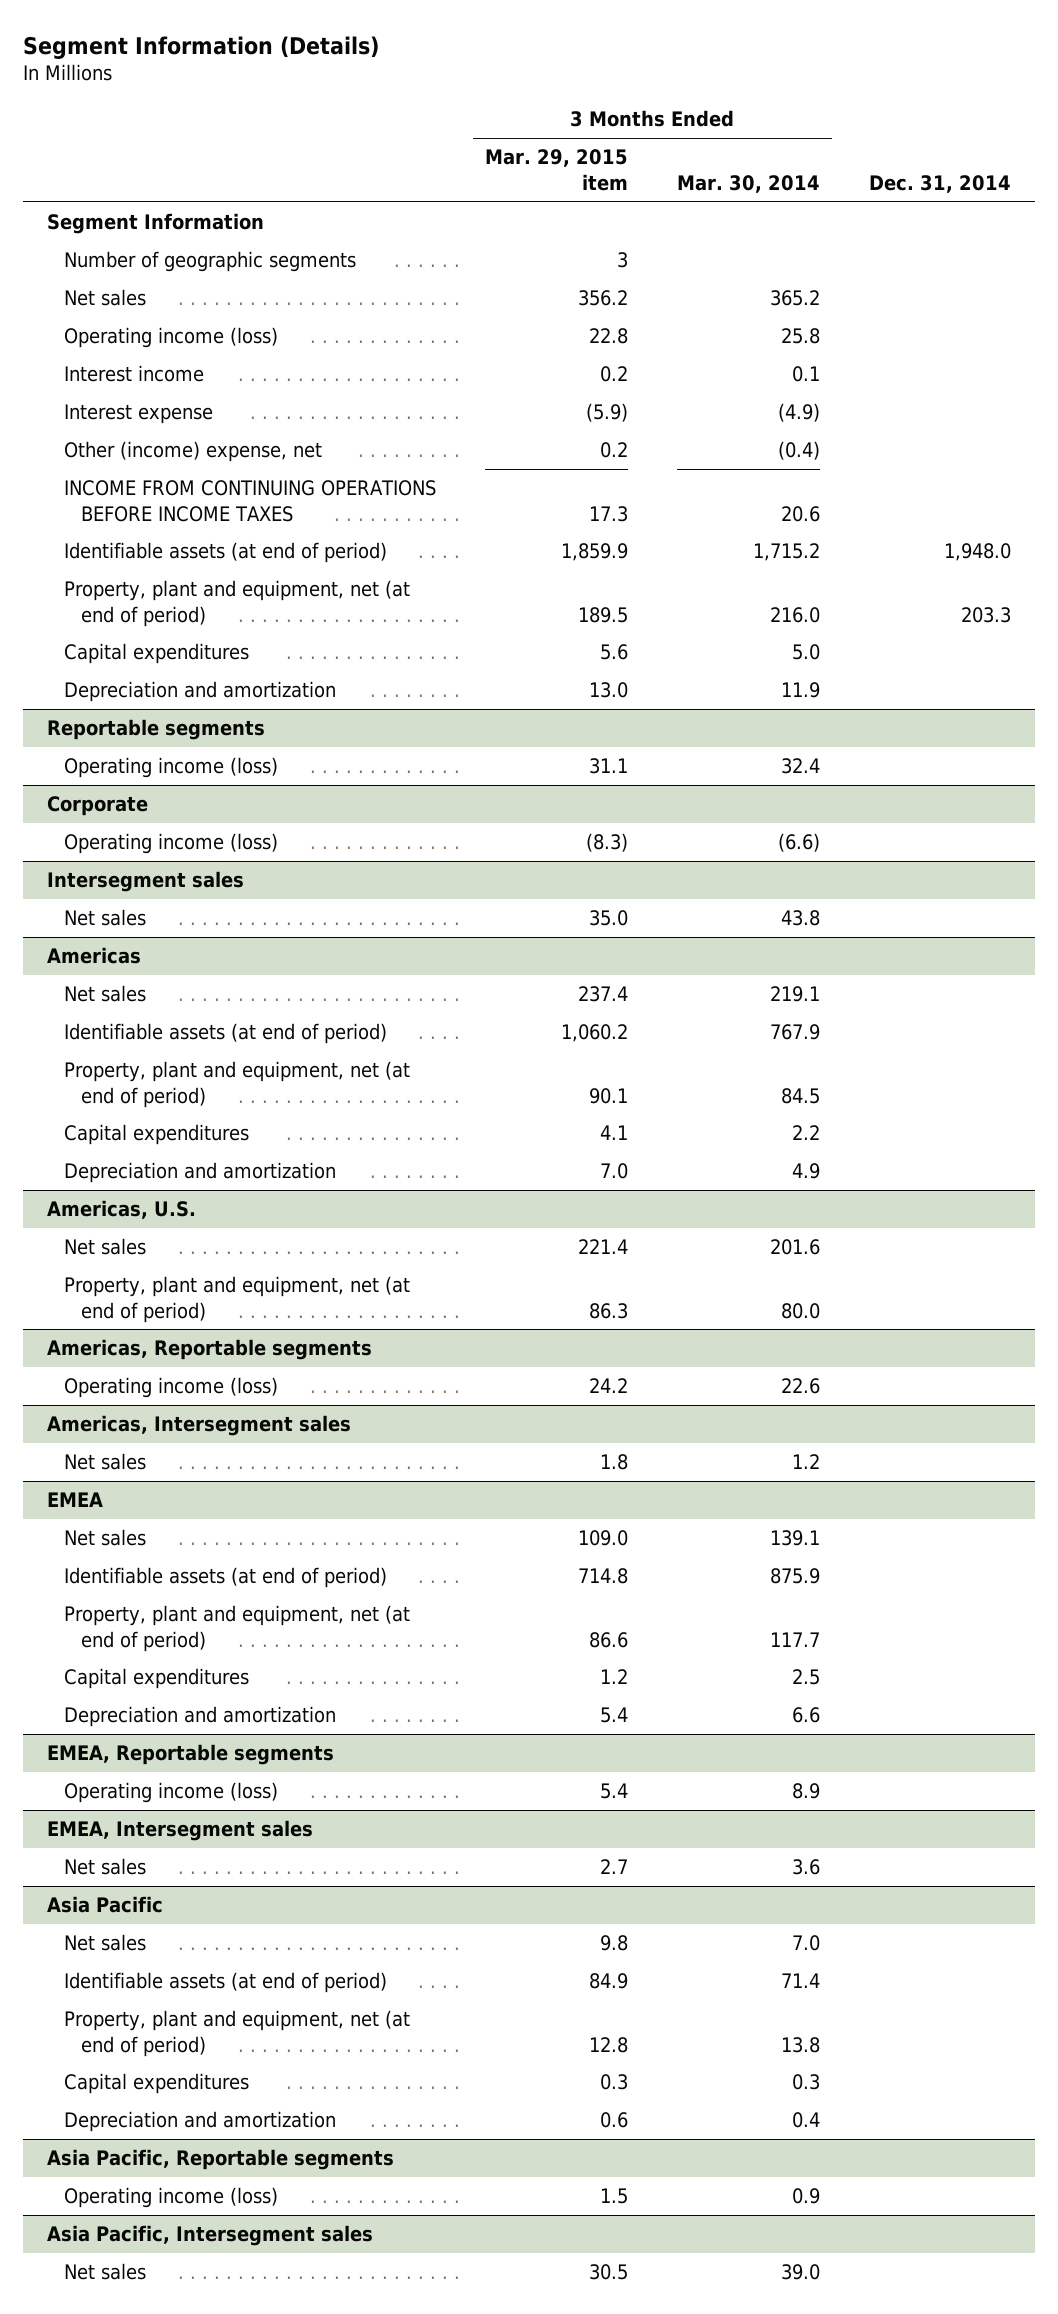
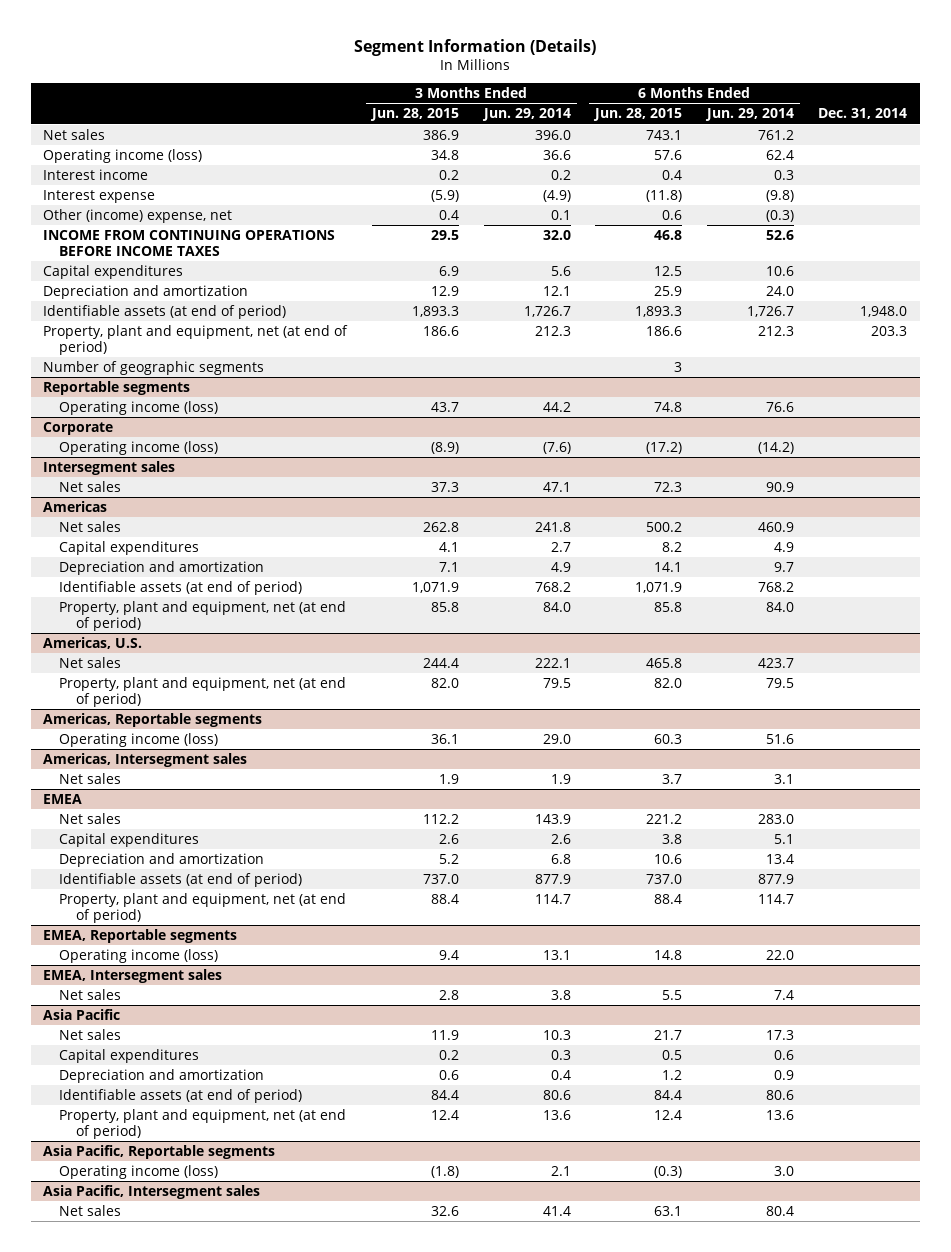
- | 3 Months Ended Mar. 29, 2015 item | 3 Months Ended Mar. 30, 2014 | Dec. 31, 2014
+ | 3 Months Ended Jun. 28, 2015 | 3 Months Ended Jun. 29, 2014 | 6 Months Ended Jun. 28, 2015 | 6 Months Ended Jun. 29, 2014 | Dec. 31, 2014
- Segment Information
moved down: Identifiable assets (at end of period) | 1,893.3 | 1,726.7 | 1,893.3 | 1,726.7 | 1,948.0
moved down: Property, plant and equipment, net (at end of period) | 186.6 | 212.3 | 186.6 | 212.3 | 203.3
moved down: Number of geographic segments | | | 3 | |
@ Americas
moved down: Identifiable assets (at end of period) | 1,071.9 | 768.2 | 1,071.9 | 768.2 |
moved down: Property, plant and equipment, net (at end of period) | 85.8 | 84.0 | 85.8 | 84.0 |
@ EMEA
moved down: Identifiable assets (at end of period) | 737.0 | 877.9 | 737.0 | 877.9 |
moved down: Property, plant and equipment, net (at end of period) | 88.4 | 114.7 | 88.4 | 114.7 |
@ Asia Pacific
moved down: Identifiable assets (at end of period) | 84.4 | 80.6 | 84.4 | 80.6 |
moved down: Property, plant and equipment, net (at end of period) | 12.4 | 13.6 | 12.4 | 13.6 |

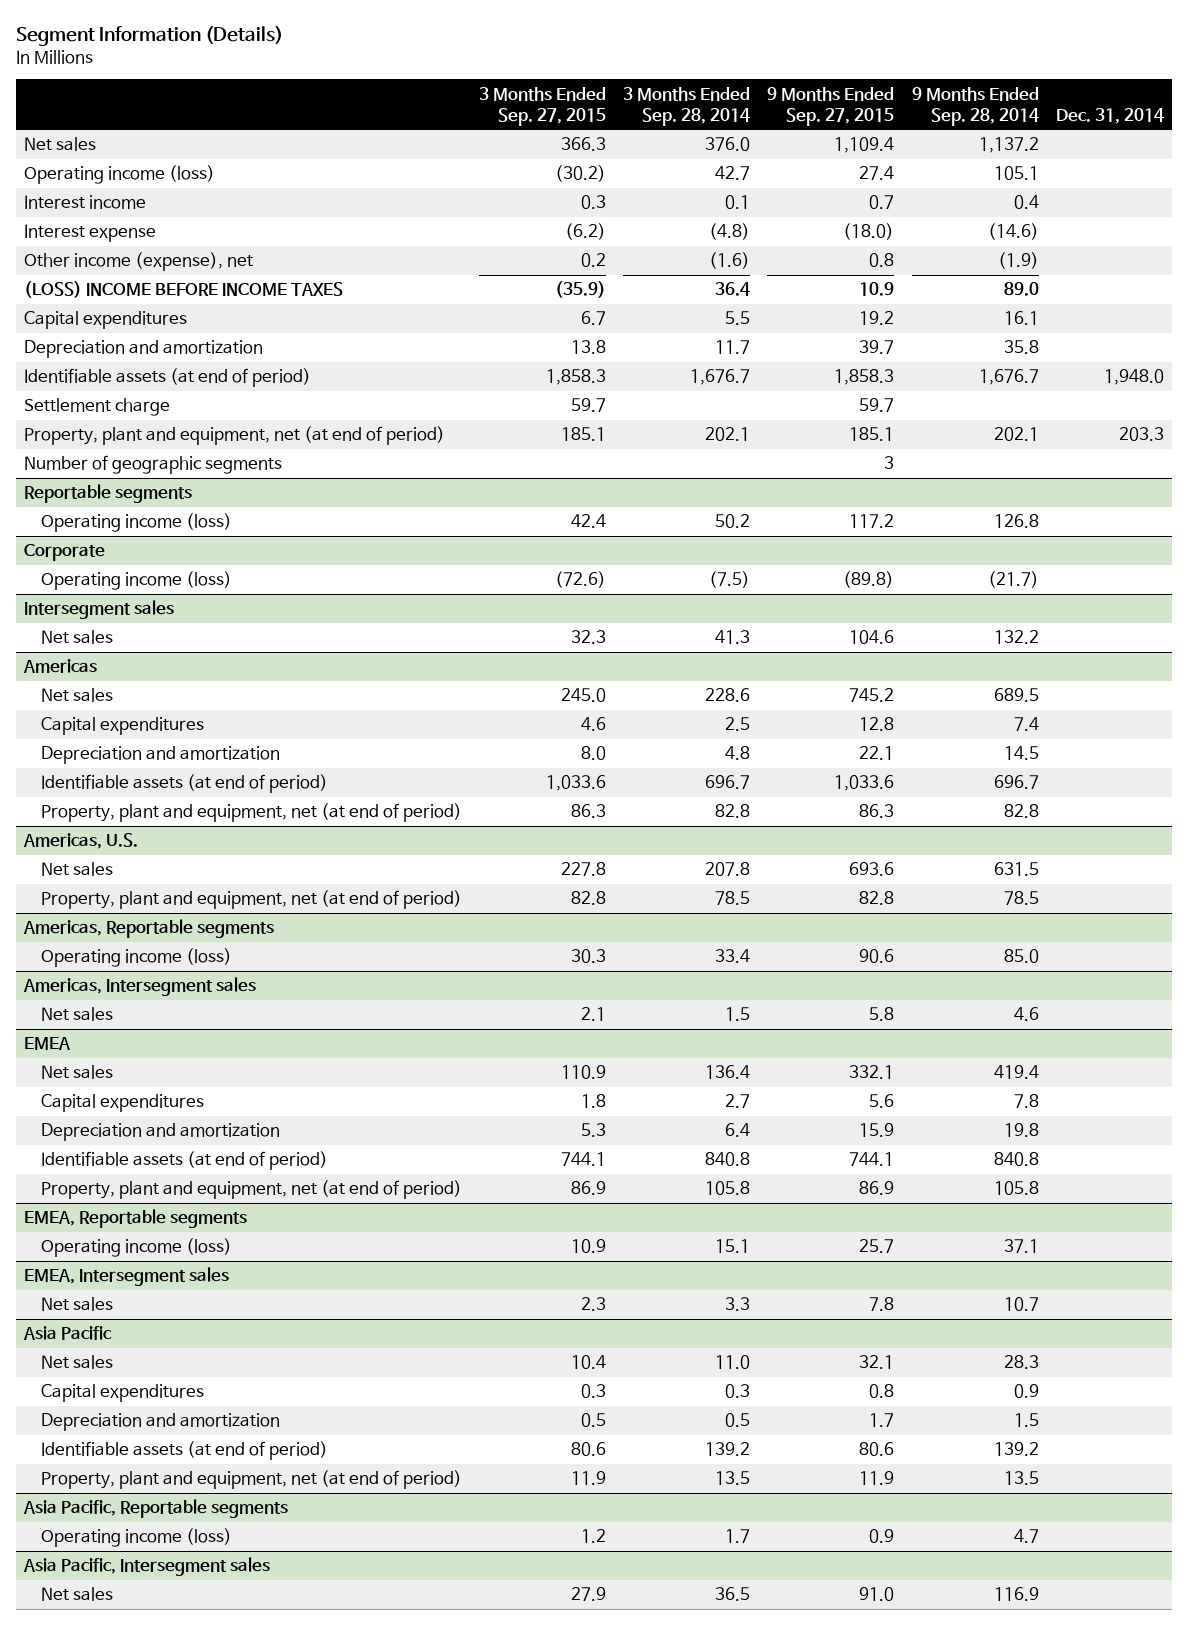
- | 3 Months Ended Jun. 28, 2015 | 3 Months Ended Jun. 29, 2014 | 6 Months Ended Jun. 28, 2015 | 6 Months Ended Jun. 29, 2014 | Dec. 31, 2014
+ | 3 Months Ended Sep. 27, 2015 | 3 Months Ended Sep. 28, 2014 | 9 Months Ended Sep. 27, 2015 | 9 Months Ended Sep. 28, 2014 | Dec. 31, 2014
- Other (income) expense, net | 0.4 | 0.1 | 0.6 | (0.3) |
- INCOME FROM CONTINUING OPERATIONS BEFORE INCOME TAXES | 29.5 | 32.0 | 46.8 | 52.6 |
+ Other income (expense), net | 0.2 | (1.6) | 0.8 | (1.9) |
+ (LOSS) INCOME BEFORE INCOME TAXES | (35.9) | 36.4 | 10.9 | 89.0 |
+ Settlement charge | 59.7 | | 59.7 | |

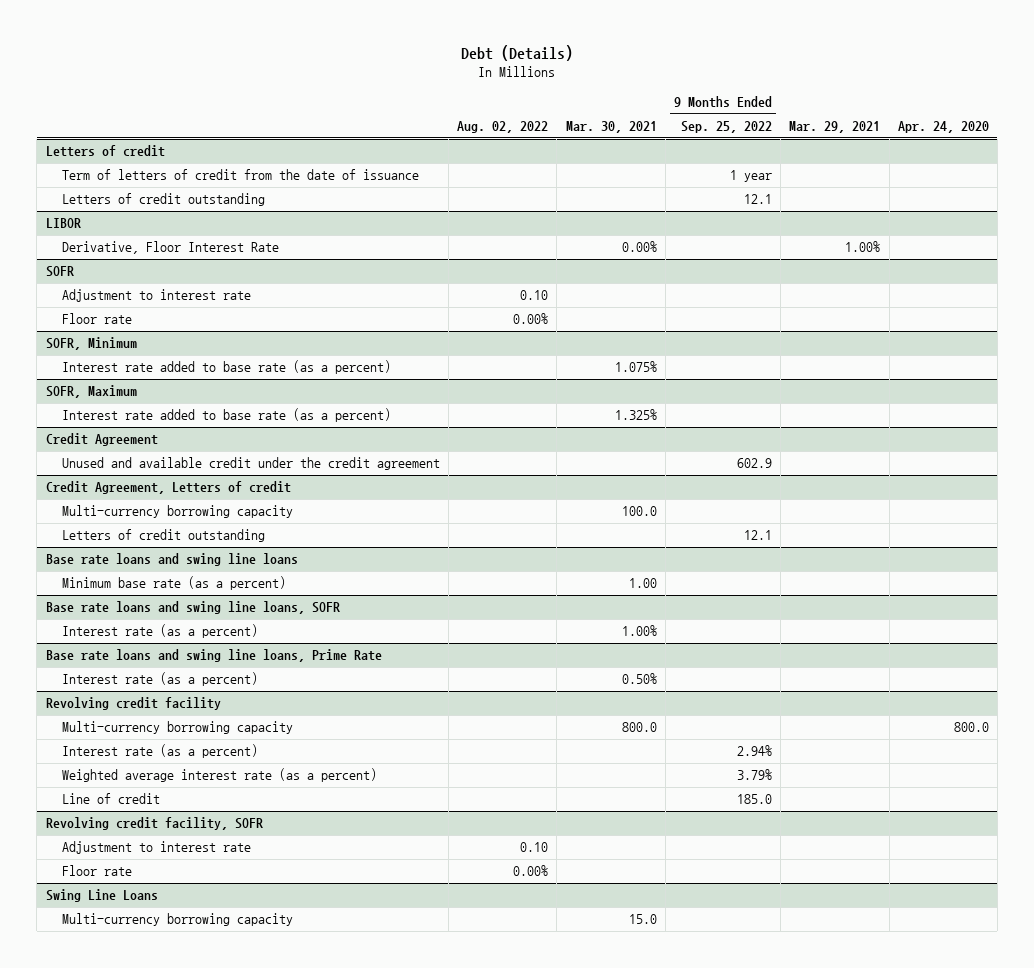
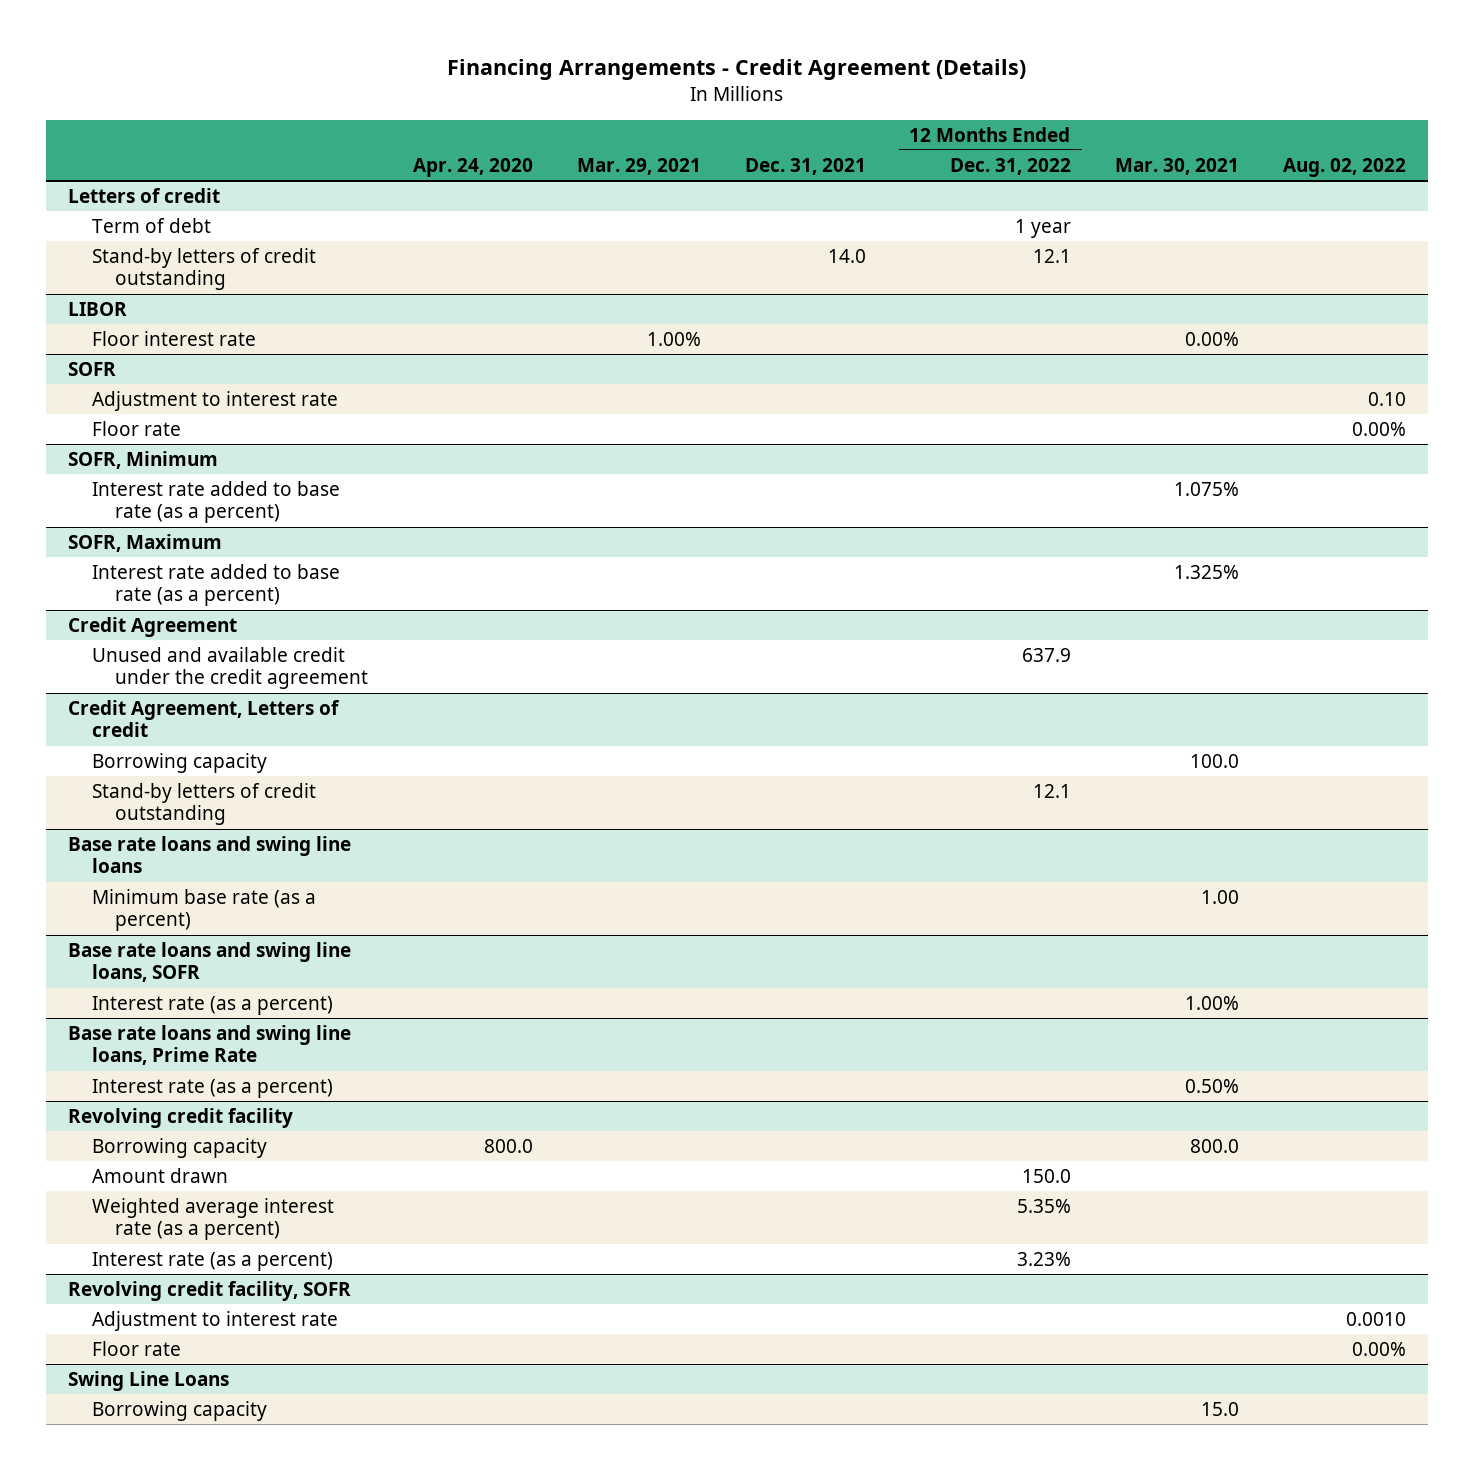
- Debt (Details)
+ Financing Arrangements - Credit Agreement (Details)
- | Aug. 02, 2022 | Mar. 30, 2021 | 9 Months Ended Sep. 25, 2022 | Mar. 29, 2021 | Apr. 24, 2020
+ | Apr. 24, 2020 | Mar. 29, 2021 | Dec. 31, 2021 | 12 Months Ended Dec. 31, 2022 | Mar. 30, 2021 | Aug. 02, 2022
@ Letters of credit
- Term of letters of credit from the date of issuance | | | 1 year | |
- Letters of credit outstanding | | | 12.1 | |
+ Term of debt | | | | 1 year | |
+ Stand-by letters of credit outstanding | | | 14.0 | 12.1 | |
@ LIBOR
- Derivative, Floor Interest Rate | | 0.00% | | 1.00% |
+ Floor interest rate | | 1.00% | | | 0.00% |
@ Credit Agreement, Letters of credit
- Multi-currency borrowing capacity | | 100.0 | | |
- Letters of credit outstanding | | | 12.1 | |
+ Borrowing capacity | | | | | 100.0 |
+ Stand-by letters of credit outstanding | | | | 12.1 | |
@ Revolving credit facility
- Multi-currency borrowing capacity | | 800.0 | | | 800.0
+ Borrowing capacity | 800.0 | | | | 800.0 |
+ Amount drawn | | | | 150.0 | |
- Line of credit | | | 185.0 | |
moved down: Interest rate (as a percent) | | | | 3.23% | |
@ Revolving credit facility, SOFR
- Adjustment to interest rate | 0.10 | | | |
+ Adjustment to interest rate | | | | | | 0.0010
@ Swing Line Loans
- Multi-currency borrowing capacity | | 15.0 | | |
+ Borrowing capacity | | | | | 15.0 |

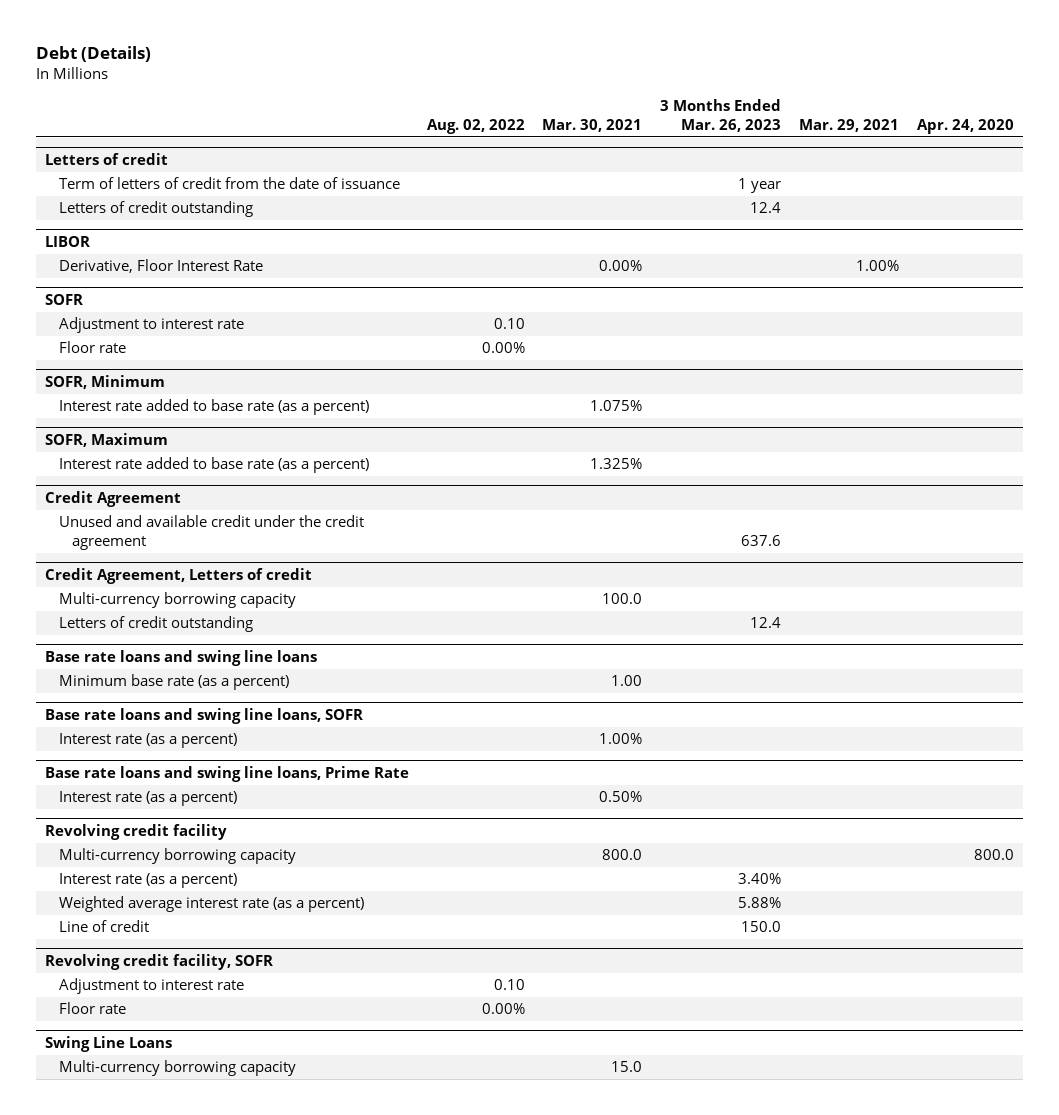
- Financing Arrangements - Credit Agreement (Details)
+ Debt (Details)
- | Apr. 24, 2020 | Mar. 29, 2021 | Dec. 31, 2021 | 12 Months Ended Dec. 31, 2022 | Mar. 30, 2021 | Aug. 02, 2022
+ | Aug. 02, 2022 | Mar. 30, 2021 | 3 Months Ended Mar. 26, 2023 | Mar. 29, 2021 | Apr. 24, 2020
@ Letters of credit
- Term of debt | | | | 1 year | |
- Stand-by letters of credit outstanding | | | 14.0 | 12.1 | |
+ Term of letters of credit from the date of issuance | | | 1 year | |
+ Letters of credit outstanding | | | 12.4 | |
@ LIBOR
- Floor interest rate | | 1.00% | | | 0.00% |
+ Derivative, Floor Interest Rate | | 0.00% | | 1.00% |
@ Credit Agreement, Letters of credit
- Borrowing capacity | | | | | 100.0 |
- Stand-by letters of credit outstanding | | | | 12.1 | |
+ Multi-currency borrowing capacity | | 100.0 | | |
+ Letters of credit outstanding | | | 12.4 | |
@ Revolving credit facility
- Borrowing capacity | 800.0 | | | | 800.0 |
- Amount drawn | | | | 150.0 | |
+ Multi-currency borrowing capacity | | 800.0 | | | 800.0
moved down: Weighted average interest rate (as a percent) | | | 5.88% | |
+ Line of credit | | | 150.0 | |
@ Revolving credit facility, SOFR
- Adjustment to interest rate | | | | | | 0.0010
+ Adjustment to interest rate | 0.10 | | | |
@ Swing Line Loans
- Borrowing capacity | | | | | 15.0 |
+ Multi-currency borrowing capacity | | 15.0 | | |

